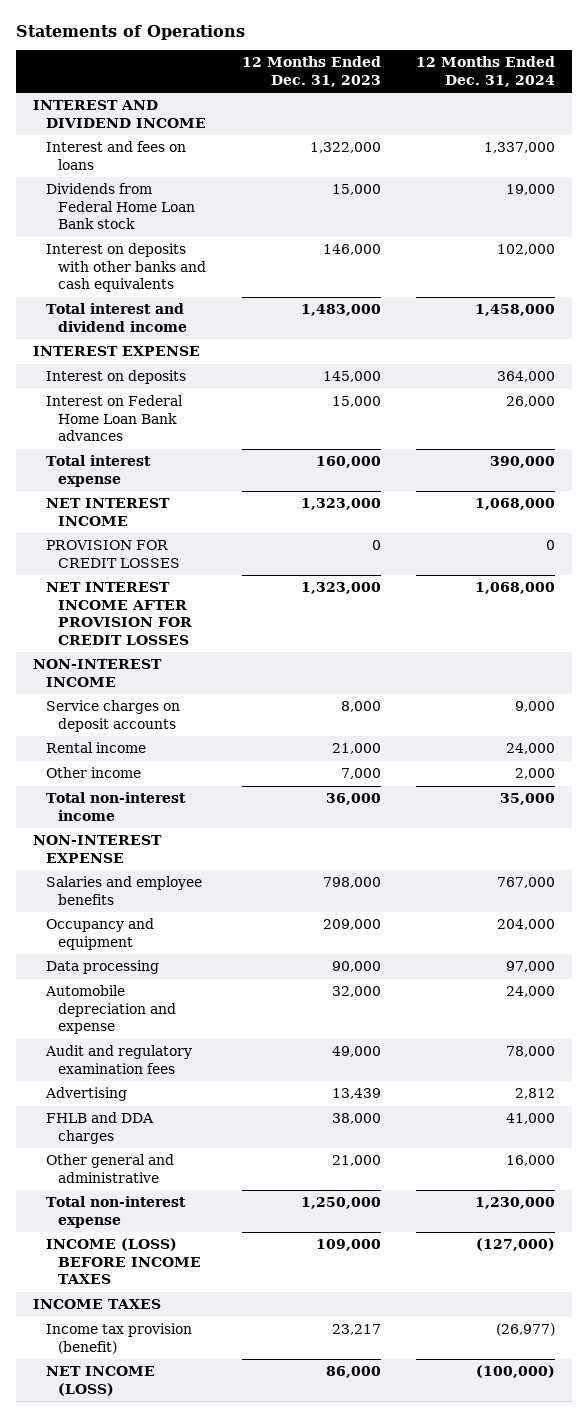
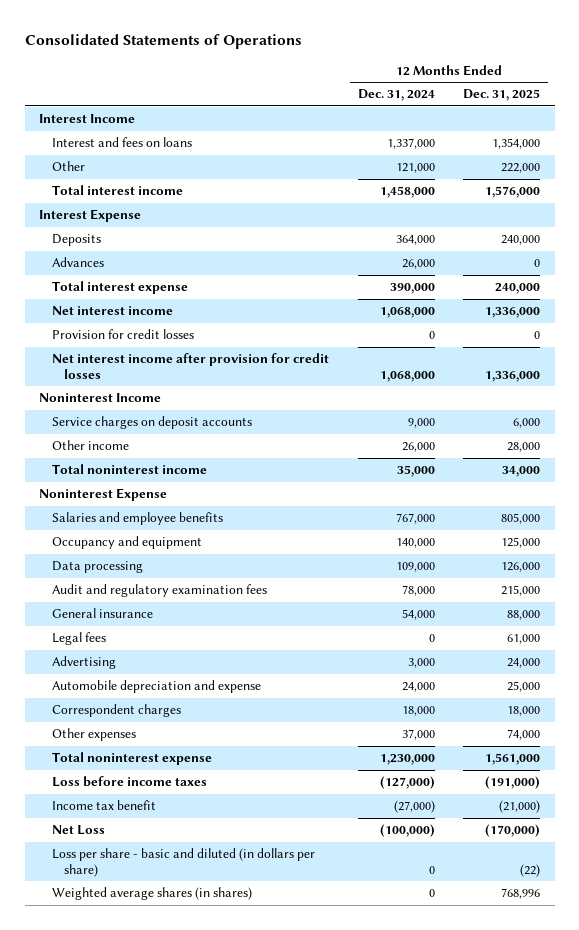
- Statements of Operations
+ Consolidated Statements of Operations
- | 12 Months Ended Dec. 31, 2023 | 12 Months Ended Dec. 31, 2024
+ | 12 Months Ended Dec. 31, 2024 | 12 Months Ended Dec. 31, 2025
- INTEREST AND DIVIDEND INCOME
+ Interest Income
- Dividends from Federal Home Loan Bank stock | 15,000 | 19,000
- Interest on deposits with other banks and cash equivalents | 146,000 | 102,000
- Total interest and dividend income | 1,483,000 | 1,458,000
- INTEREST EXPENSE
- Interest on deposits | 145,000 | 364,000
- Interest on Federal Home Loan Bank advances | 15,000 | 26,000
+ Other | 121,000 | 222,000
+ Total interest income | 1,458,000 | 1,576,000
+ Interest Expense
+ Deposits | 364,000 | 240,000
+ Advances | 26,000 | 0
- NET INTEREST INCOME | 1,323,000 | 1,068,000
- PROVISION FOR CREDIT LOSSES | 0 | 0
- NET INTEREST INCOME AFTER PROVISION FOR CREDIT LOSSES | 1,323,000 | 1,068,000
- NON-INTEREST INCOME
+ Net interest income | 1,068,000 | 1,336,000
+ Provision for credit losses | 0 | 0
+ Net interest income after provision for credit losses | 1,068,000 | 1,336,000
+ Noninterest Income
- Rental income | 21,000 | 24,000
- Other income | 7,000 | 2,000
- Total non-interest income | 36,000 | 35,000
- NON-INTEREST EXPENSE
+ Other income | 26,000 | 28,000
+ Total noninterest income | 35,000 | 34,000
+ Noninterest Expense
- Occupancy and equipment | 209,000 | 204,000
- Data processing | 90,000 | 97,000
+ Occupancy and equipment | 140,000 | 125,000
+ Data processing | 109,000 | 126,000
- Advertising | 13,439 | 2,812
- FHLB and DDA charges | 38,000 | 41,000
- Other general and administrative | 21,000 | 16,000
- Total non-interest expense | 1,250,000 | 1,230,000
- INCOME (LOSS) BEFORE INCOME TAXES | 109,000 | (127,000)
- INCOME TAXES
- Income tax provision (benefit) | 23,217 | (26,977)
- NET INCOME (LOSS) | 86,000 | (100,000)
+ General insurance | 54,000 | 88,000
+ Legal fees | 0 | 61,000
+ Advertising | 3,000 | 24,000
moved down: Automobile depreciation and expense | 24,000 | 25,000
+ Correspondent charges | 18,000 | 18,000
+ Other expenses | 37,000 | 74,000
+ Total noninterest expense | 1,230,000 | 1,561,000
+ Loss before income taxes | (127,000) | (191,000)
+ Income tax benefit | (27,000) | (21,000)
+ Net Loss | (100,000) | (170,000)
+ Loss per share - basic and diluted (in dollars per share) | 0 | (22)
+ Weighted average shares (in shares) | 0 | 768,996

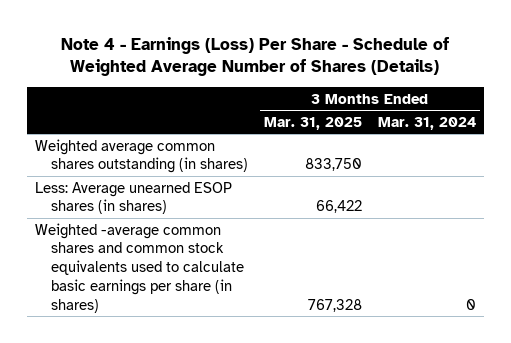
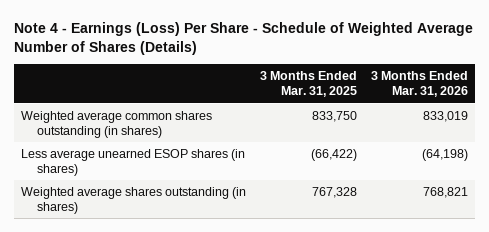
- | 3 Months Ended Mar. 31, 2025 | 3 Months Ended Mar. 31, 2024
+ | 3 Months Ended Mar. 31, 2025 | 3 Months Ended Mar. 31, 2026
- Less: Average unearned ESOP shares (in shares) | 66,422 |
- Weighted -average common shares and common stock equivalents used to calculate basic earnings per share (in shares) | 767,328 | 0
+ Less average unearned ESOP shares (in shares) | (66,422) | (64,198)
+ Weighted average shares outstanding (in shares) | 767,328 | 768,821

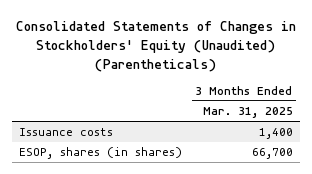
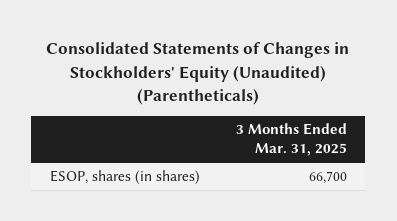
- Issuance costs | 1,400

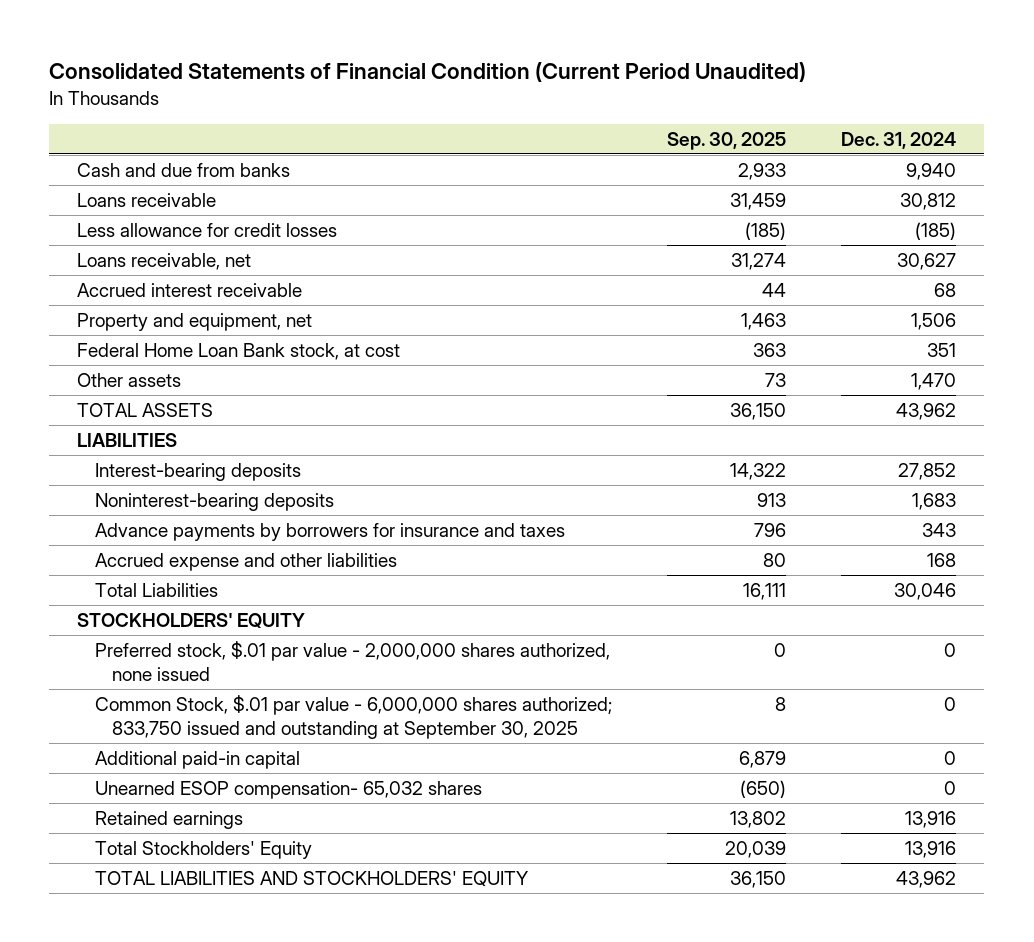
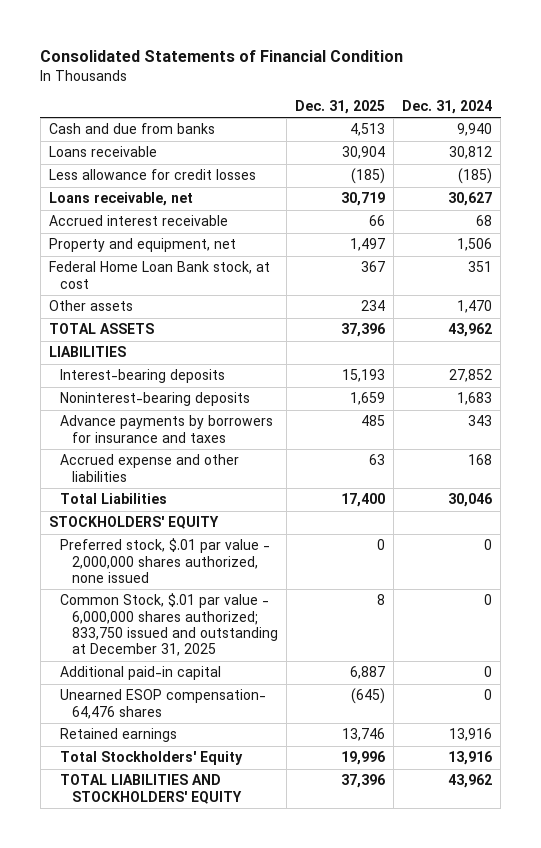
- Consolidated Statements of Financial Condition (Current Period Unaudited)
+ Consolidated Statements of Financial Condition
- | Sep. 30, 2025 | Dec. 31, 2024
+ | Dec. 31, 2025 | Dec. 31, 2024
- Common Stock, $.01 par value - 6,000,000 shares authorized; 833,750 issued and outstanding at September 30, 2025 | 8 | 0
+ Common Stock, $.01 par value - 6,000,000 shares authorized; 833,750 issued and outstanding at December 31, 2025 | 8 | 0
- Unearned ESOP compensation- 65,032 shares | (650) | 0
+ Unearned ESOP compensation- 64,476 shares | (645) | 0

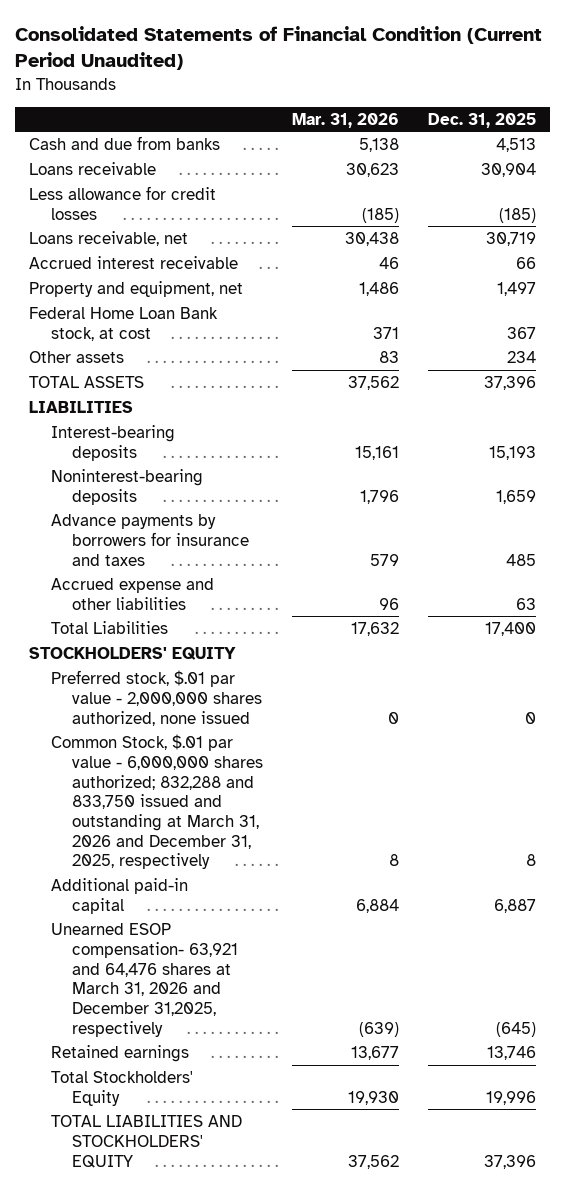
- Consolidated Statements of Financial Condition
+ Consolidated Statements of Financial Condition (Current Period Unaudited)
- | Dec. 31, 2025 | Dec. 31, 2024
+ | Mar. 31, 2026 | Dec. 31, 2025
- Common Stock, $.01 par value - 6,000,000 shares authorized; 833,750 issued and outstanding at December 31, 2025 | 8 | 0
+ Common Stock, $.01 par value - 6,000,000 shares authorized; 832,288 and 833,750 issued and outstanding at March 31, 2026 and December 31, 2025, respectively | 8 | 8
- Unearned ESOP compensation- 64,476 shares | (645) | 0
+ Unearned ESOP compensation- 63,921 and 64,476 shares at March 31, 2026 and December 31,2025, respectively | (639) | (645)

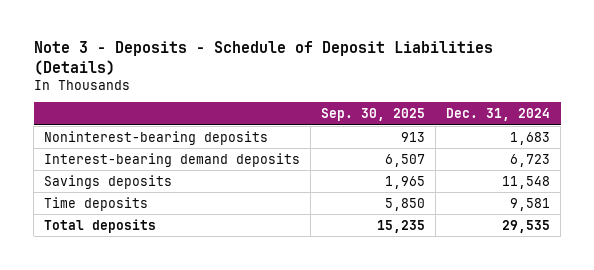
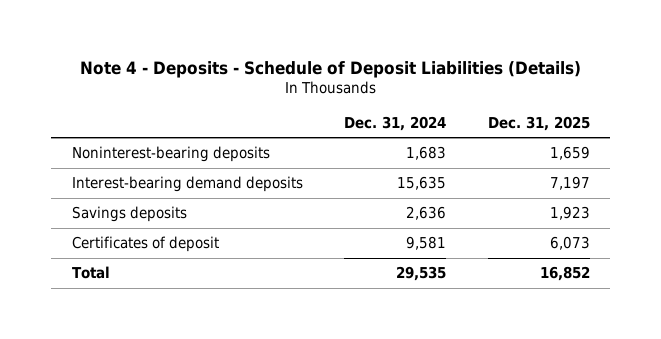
- Note 3 - Deposits - Schedule of Deposit Liabilities (Details)
+ Note 4 - Deposits - Schedule of Deposit Liabilities (Details)
- | Sep. 30, 2025 | Dec. 31, 2024
+ | Dec. 31, 2024 | Dec. 31, 2025
- Interest-bearing demand deposits | 6,507 | 6,723
- Savings deposits | 1,965 | 11,548
- Time deposits | 5,850 | 9,581
- Total deposits | 15,235 | 29,535
+ Interest-bearing demand deposits | 15,635 | 7,197
+ Savings deposits | 2,636 | 1,923
+ Certificates of deposit | 9,581 | 6,073
+ Total | 29,535 | 16,852

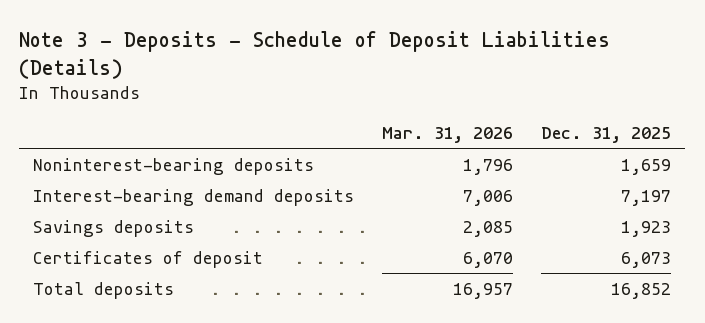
- Note 4 - Deposits - Schedule of Deposit Liabilities (Details)
+ Note 3 - Deposits - Schedule of Deposit Liabilities (Details)
- | Dec. 31, 2024 | Dec. 31, 2025
+ | Mar. 31, 2026 | Dec. 31, 2025
- Total | 29,535 | 16,852
+ Total deposits | 16,957 | 16,852

